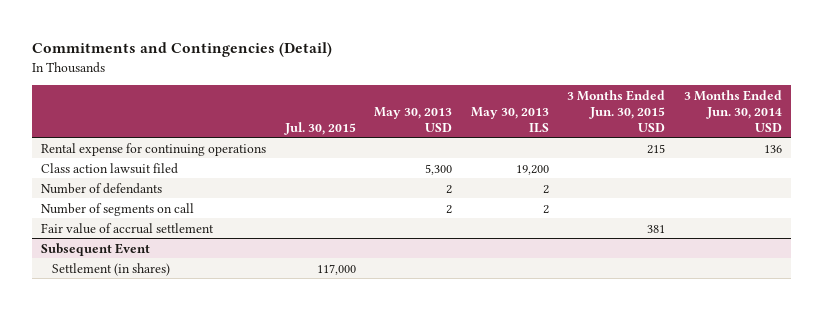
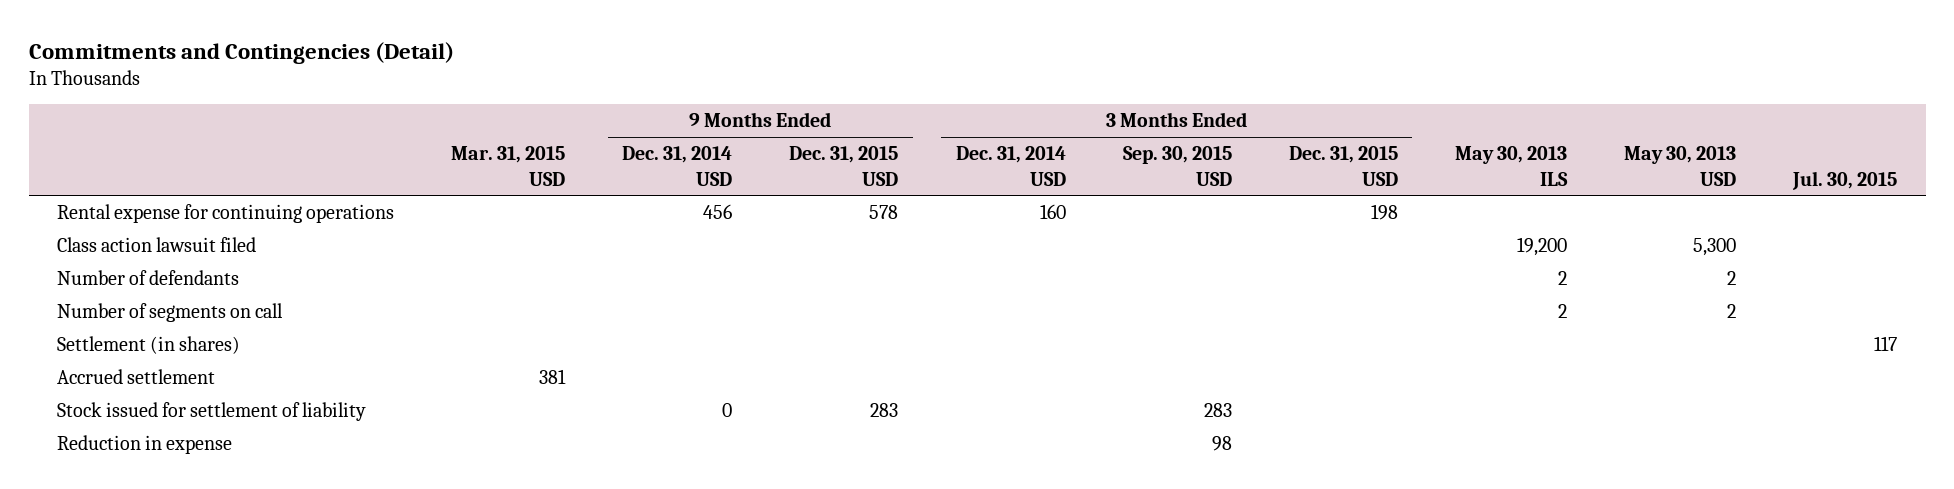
- | Jul. 30, 2015 | May 30, 2013 USD | May 30, 2013 ILS | 3 Months Ended Jun. 30, 2015 USD | 3 Months Ended Jun. 30, 2014 USD
+ | Mar. 31, 2015 USD | 9 Months Ended Dec. 31, 2014 USD | 9 Months Ended Dec. 31, 2015 USD | 3 Months Ended Dec. 31, 2014 USD | 3 Months Ended Sep. 30, 2015 USD | 3 Months Ended Dec. 31, 2015 USD | May 30, 2013 ILS | May 30, 2013 USD | Jul. 30, 2015
- Fair value of accrual settlement | | | | 381 |
- Subsequent Event
- Settlement (in shares) | 117,000 | | | |
+ Settlement (in shares) | | | | | | | | | 117
+ Accrued settlement | 381 | | | | | | | |
+ Stock issued for settlement of liability | | 0 | 283 | | 283 | | | |
+ Reduction in expense | | | | | 98 | | | |

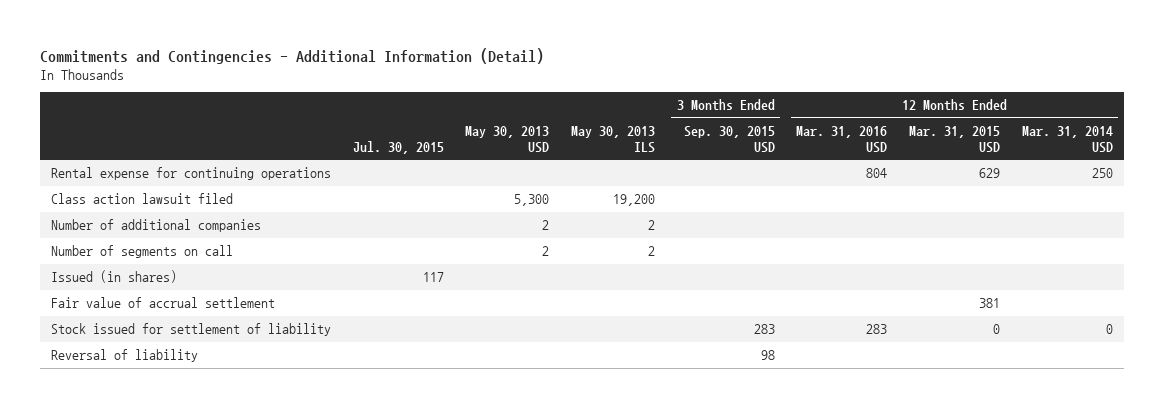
- Commitments and Contingencies (Detail)
+ Commitments and Contingencies - Additional Information (Detail)
- | Mar. 31, 2015 USD | 9 Months Ended Dec. 31, 2014 USD | 9 Months Ended Dec. 31, 2015 USD | 3 Months Ended Dec. 31, 2014 USD | 3 Months Ended Sep. 30, 2015 USD | 3 Months Ended Dec. 31, 2015 USD | May 30, 2013 ILS | May 30, 2013 USD | Jul. 30, 2015
+ | Jul. 30, 2015 | May 30, 2013 USD | May 30, 2013 ILS | 3 Months Ended Sep. 30, 2015 USD | 12 Months Ended Mar. 31, 2016 USD | 12 Months Ended Mar. 31, 2015 USD | 12 Months Ended Mar. 31, 2014 USD
- Number of defendants | | | | | | | 2 | 2 |
+ Number of additional companies | | 2 | 2 | | | |
- Settlement (in shares) | | | | | | | | | 117
- Accrued settlement | 381 | | | | | | | |
+ Issued (in shares) | 117 | | | | | |
+ Fair value of accrual settlement | | | | | | 381 |
- Reduction in expense | | | | | 98 | | | |
+ Reversal of liability | | | | 98 | | |

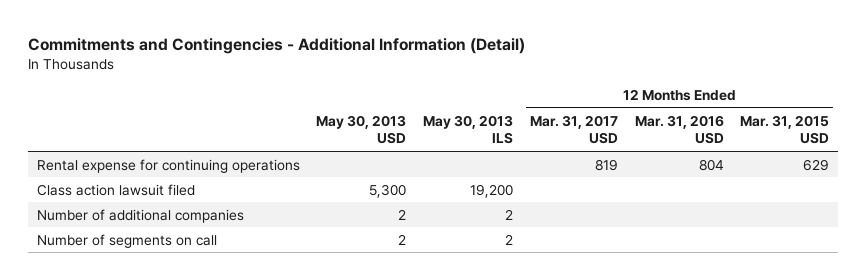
- | Jul. 30, 2015 | May 30, 2013 USD | May 30, 2013 ILS | 3 Months Ended Sep. 30, 2015 USD | 12 Months Ended Mar. 31, 2016 USD | 12 Months Ended Mar. 31, 2015 USD | 12 Months Ended Mar. 31, 2014 USD
+ | May 30, 2013 USD | May 30, 2013 ILS | 12 Months Ended Mar. 31, 2017 USD | 12 Months Ended Mar. 31, 2016 USD | 12 Months Ended Mar. 31, 2015 USD
- Issued (in shares) | 117 | | | | | |
- Fair value of accrual settlement | | | | | | 381 |
- Stock issued for settlement of liability | | | | 283 | 283 | 0 | 0
- Reversal of liability | | | | 98 | | |

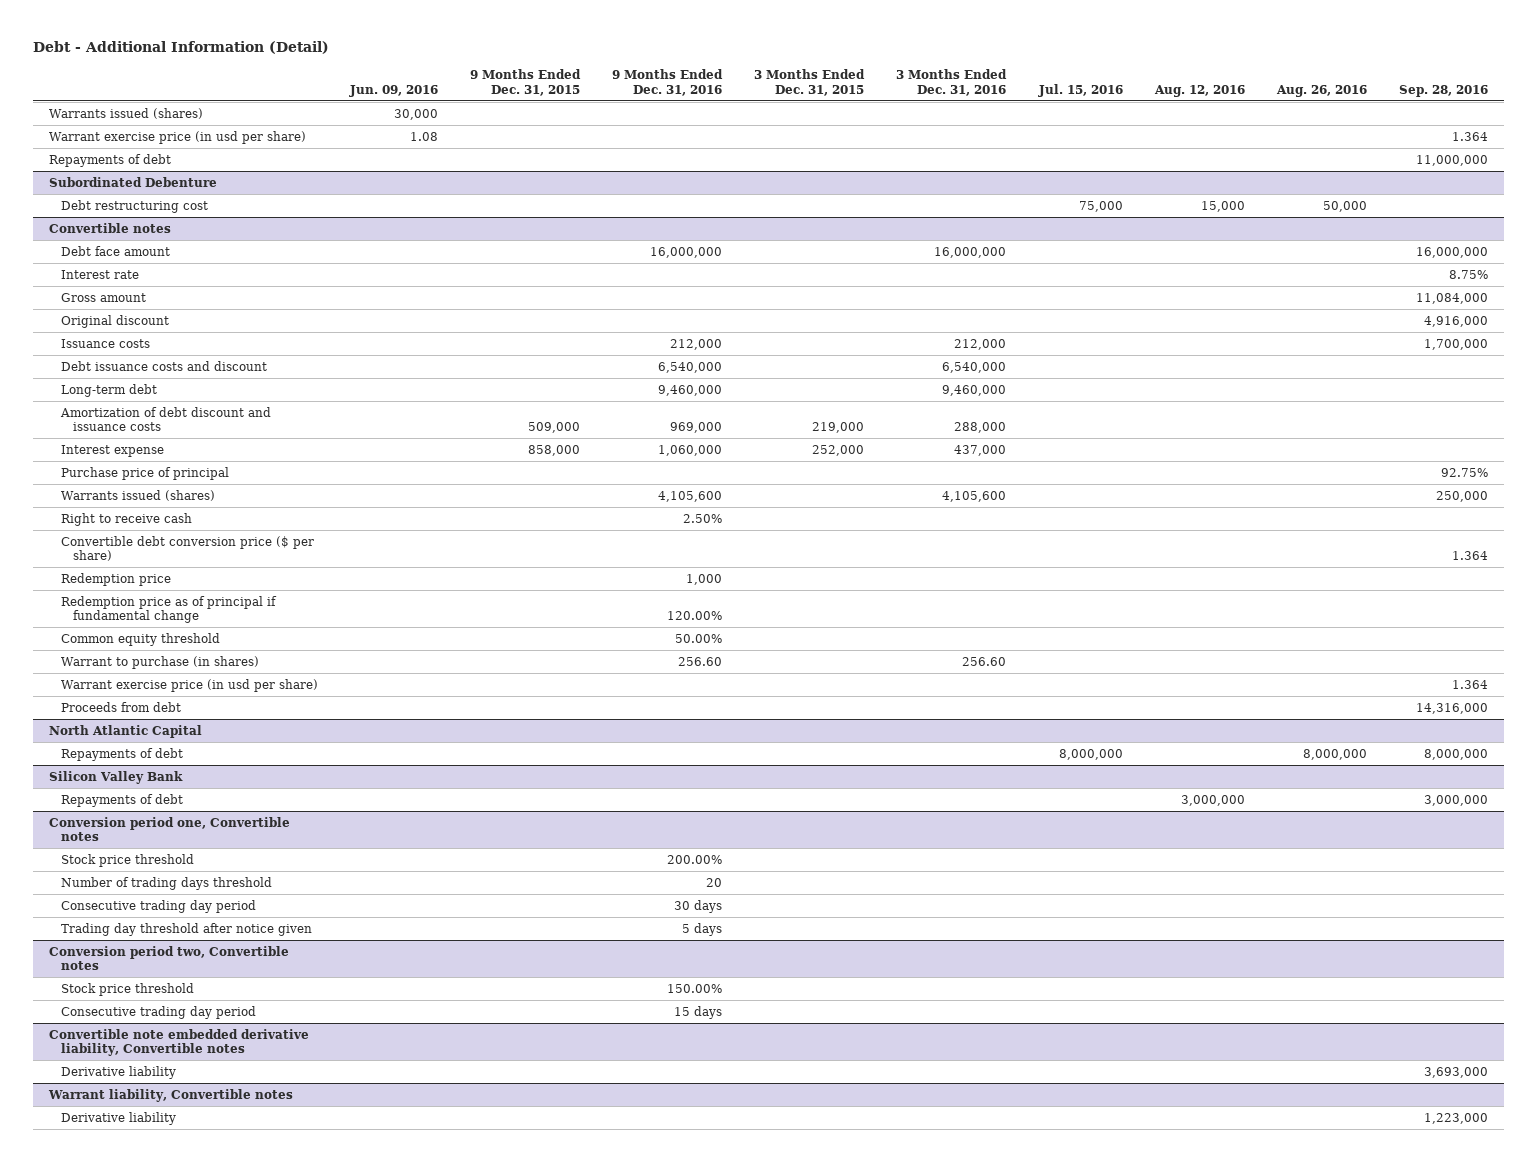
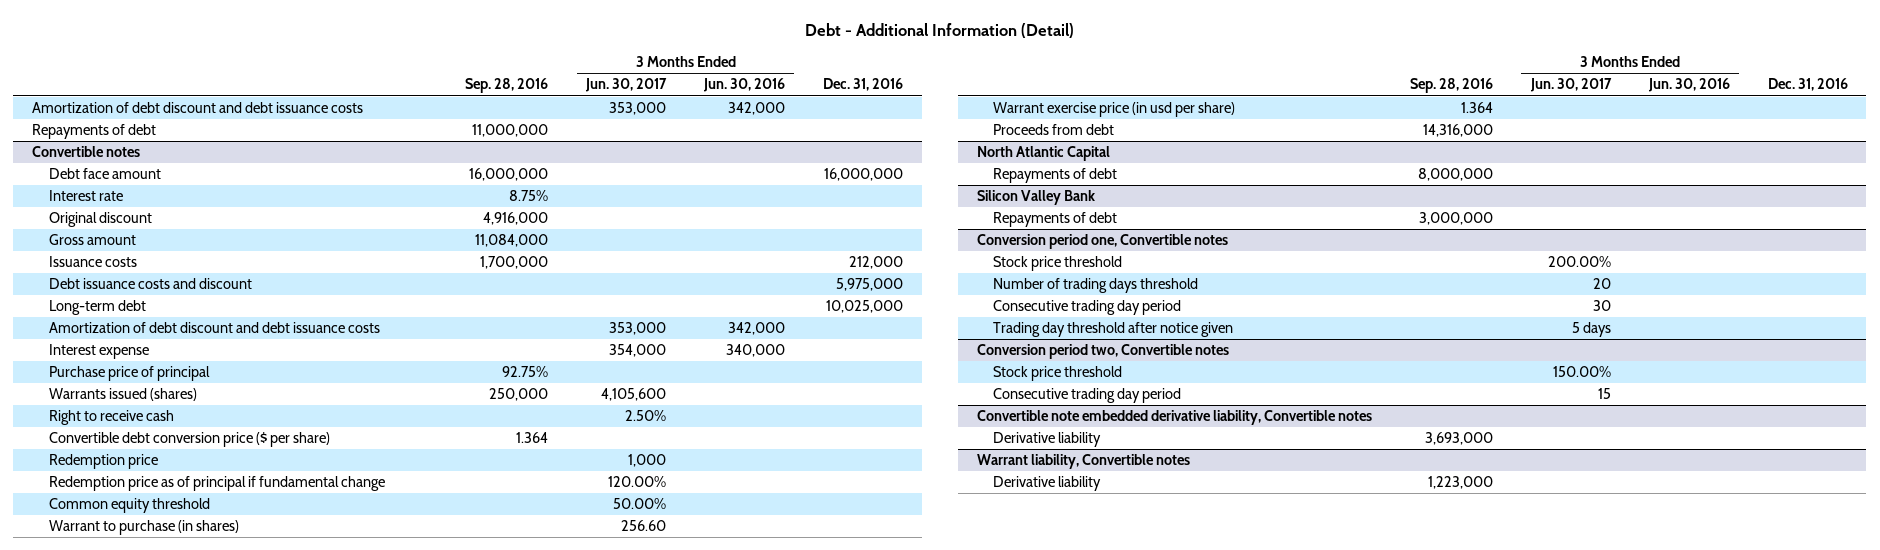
- | Jun. 09, 2016 | 9 Months Ended Dec. 31, 2015 | 9 Months Ended Dec. 31, 2016 | 3 Months Ended Dec. 31, 2015 | 3 Months Ended Dec. 31, 2016 | Jul. 15, 2016 | Aug. 12, 2016 | Aug. 26, 2016 | Sep. 28, 2016
+ | Sep. 28, 2016 | 3 Months Ended Jun. 30, 2017 | 3 Months Ended Jun. 30, 2016 | Dec. 31, 2016
- Warrants issued (shares) | 30,000 | | | | | | | |
- Warrant exercise price (in usd per share) | 1.08 | | | | | | | | 1.364
+ Amortization of debt discount and debt issuance costs | | 353,000 | 342,000 |
- Subordinated Debenture
- Debt restructuring cost | | | | | | 75,000 | 15,000 | 50,000 |
@ Convertible notes
moved down: Gross amount | 11,084,000 | | |
- Amortization of debt discount and issuance costs | | 509,000 | 969,000 | 219,000 | 288,000 | | | |
+ Amortization of debt discount and debt issuance costs | | 353,000 | 342,000 |

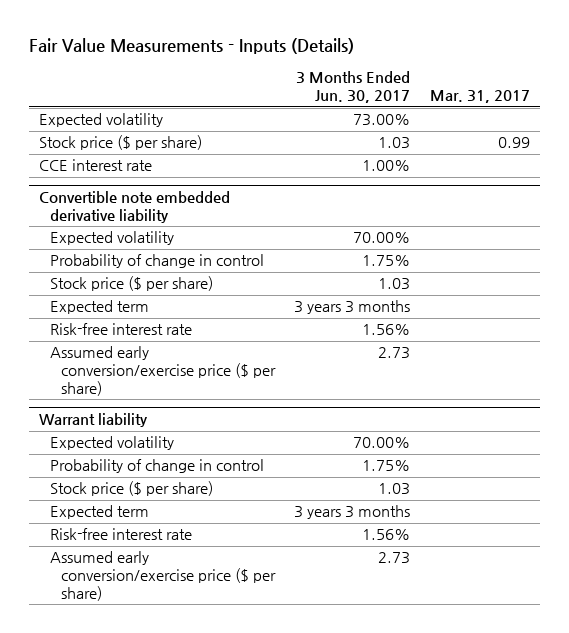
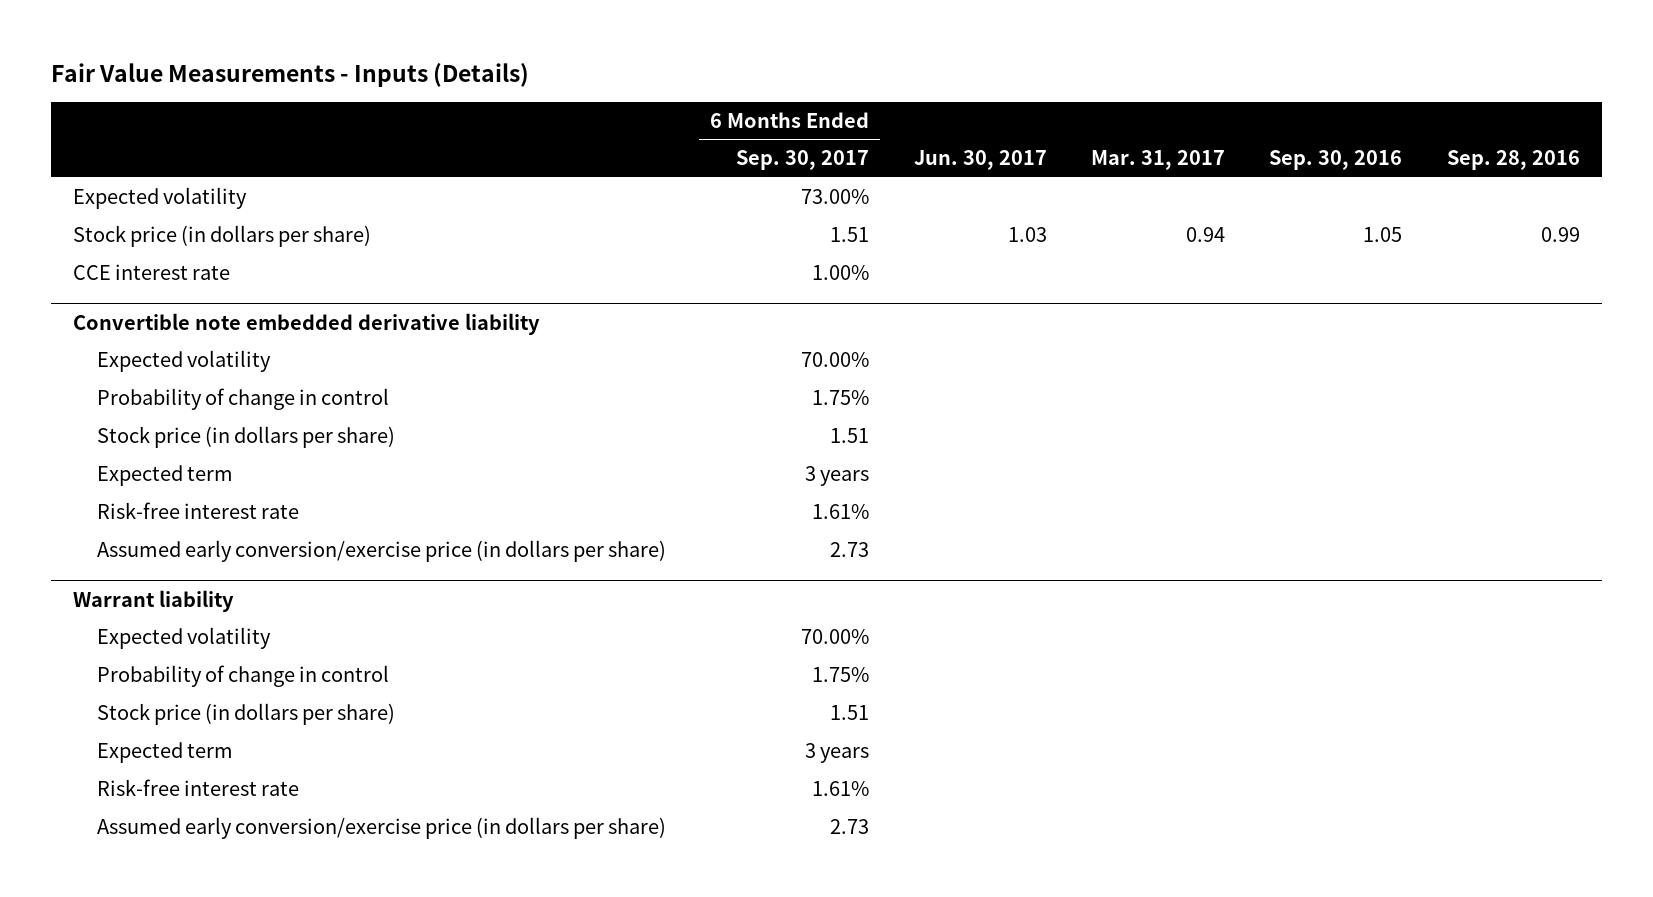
- | 3 Months Ended Jun. 30, 2017 | Mar. 31, 2017
+ | 6 Months Ended Sep. 30, 2017 | Jun. 30, 2017 | Mar. 31, 2017 | Sep. 30, 2016 | Sep. 28, 2016
- Stock price ($ per share) | 1.03 | 0.99
+ Stock price (in dollars per share) | 1.51 | 1.03 | 0.94 | 1.05 | 0.99
@ Convertible note embedded derivative liability
- Stock price ($ per share) | 1.03 |
+ Stock price (in dollars per share) | 1.51 | | | |
- Assumed early conversion/exercise price ($ per share) | 2.73 |
+ Assumed early conversion/exercise price (in dollars per share) | 2.73 | | | |
@ Warrant liability
- Stock price ($ per share) | 1.03 |
+ Stock price (in dollars per share) | 1.51 | | | |
- Assumed early conversion/exercise price ($ per share) | 2.73 |
+ Assumed early conversion/exercise price (in dollars per share) | 2.73 | | | |

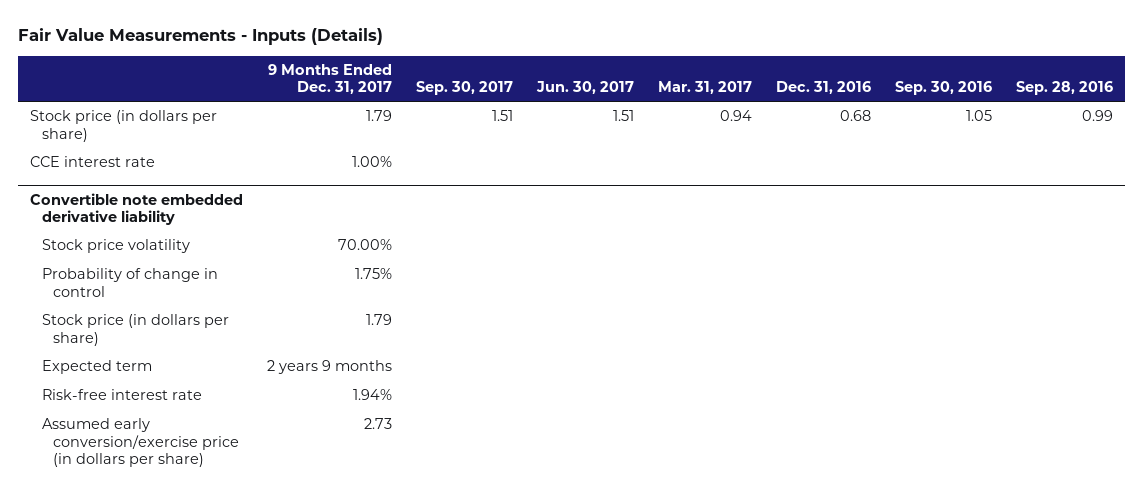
- | 6 Months Ended Sep. 30, 2017 | Jun. 30, 2017 | Mar. 31, 2017 | Sep. 30, 2016 | Sep. 28, 2016
+ | 9 Months Ended Dec. 31, 2017 | Sep. 30, 2017 | Jun. 30, 2017 | Mar. 31, 2017 | Dec. 31, 2016 | Sep. 30, 2016 | Sep. 28, 2016
- Expected volatility | 73.00% | | | |
- Stock price (in dollars per share) | 1.51 | 1.03 | 0.94 | 1.05 | 0.99
+ Stock price (in dollars per share) | 1.79 | 1.51 | 1.51 | 0.94 | 0.68 | 1.05 | 0.99
@ Convertible note embedded derivative liability
- Expected volatility | 70.00% | | | |
+ Stock price volatility | 70.00% | | | | | |
- Warrant liability
- Expected volatility | 70.00% | | | |
- Probability of change in control | 1.75% | | | |
- Stock price (in dollars per share) | 1.51 | | | |
- Expected term | 3 years | | | |
- Risk-free interest rate | 1.61% | | | |
- Assumed early conversion/exercise price (in dollars per share) | 2.73 | | | |

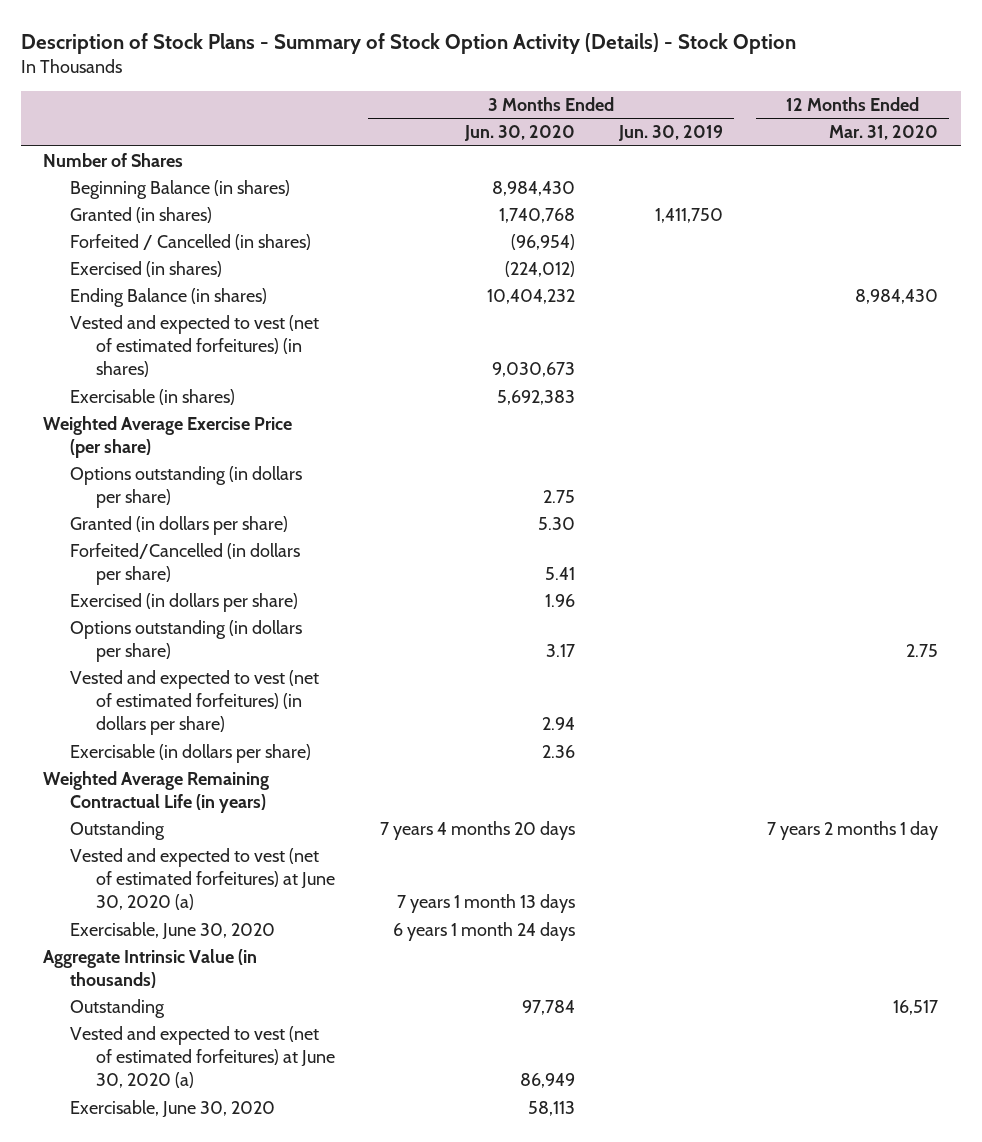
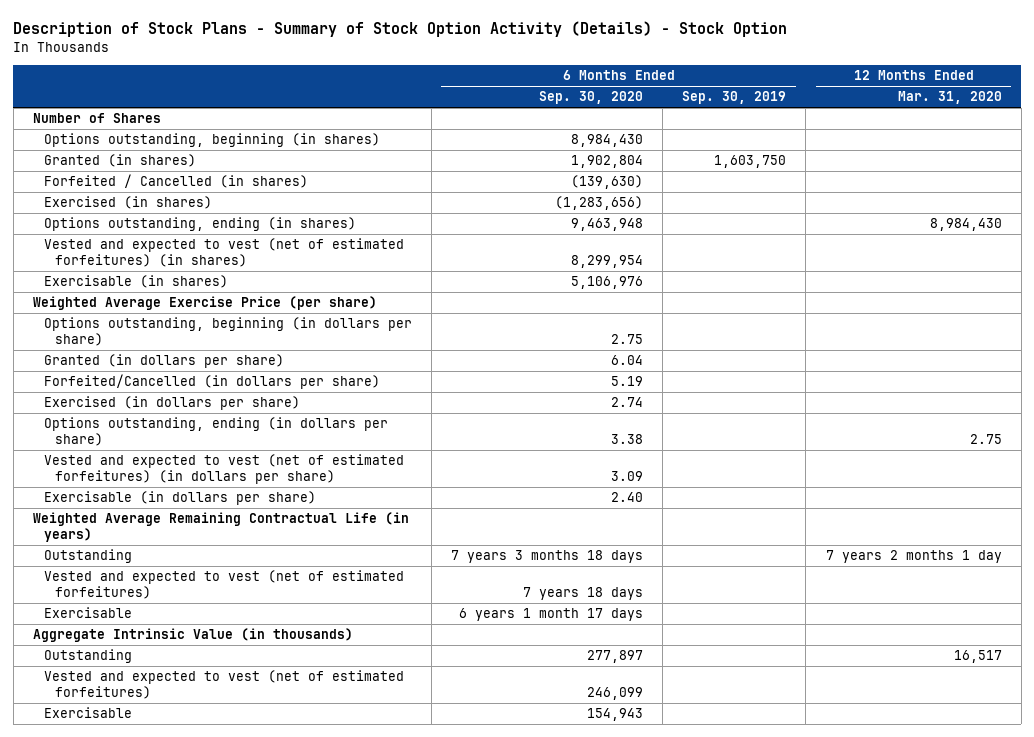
- | 3 Months Ended Jun. 30, 2020 | 3 Months Ended Jun. 30, 2019 | 12 Months Ended Mar. 31, 2020
+ | 6 Months Ended Sep. 30, 2020 | 6 Months Ended Sep. 30, 2019 | 12 Months Ended Mar. 31, 2020
- Beginning Balance (in shares) | 8,984,430 | |
+ Options outstanding, beginning (in shares) | 8,984,430 | |
- Ending Balance (in shares) | 10,404,232 | | 8,984,430
+ Options outstanding, ending (in shares) | 9,463,948 | | 8,984,430
- Options outstanding (in dollars per share) | 2.75 | |
+ Options outstanding, beginning (in dollars per share) | 2.75 | |
- Options outstanding (in dollars per share) | 3.17 | | 2.75
+ Options outstanding, ending (in dollars per share) | 3.38 | | 2.75
- Vested and expected to vest (net of estimated forfeitures) at June 30, 2020 (a) | 7 years 1 month 13 days | |
- Exercisable, June 30, 2020 | 6 years 1 month 24 days | |
+ Vested and expected to vest (net of estimated forfeitures) | 7 years 18 days | |
+ Exercisable | 6 years 1 month 17 days | |
- Vested and expected to vest (net of estimated forfeitures) at June 30, 2020 (a) | 86,949 | |
- Exercisable, June 30, 2020 | 58,113 | |
+ Vested and expected to vest (net of estimated forfeitures) | 246,099 | |
+ Exercisable | 154,943 | |

